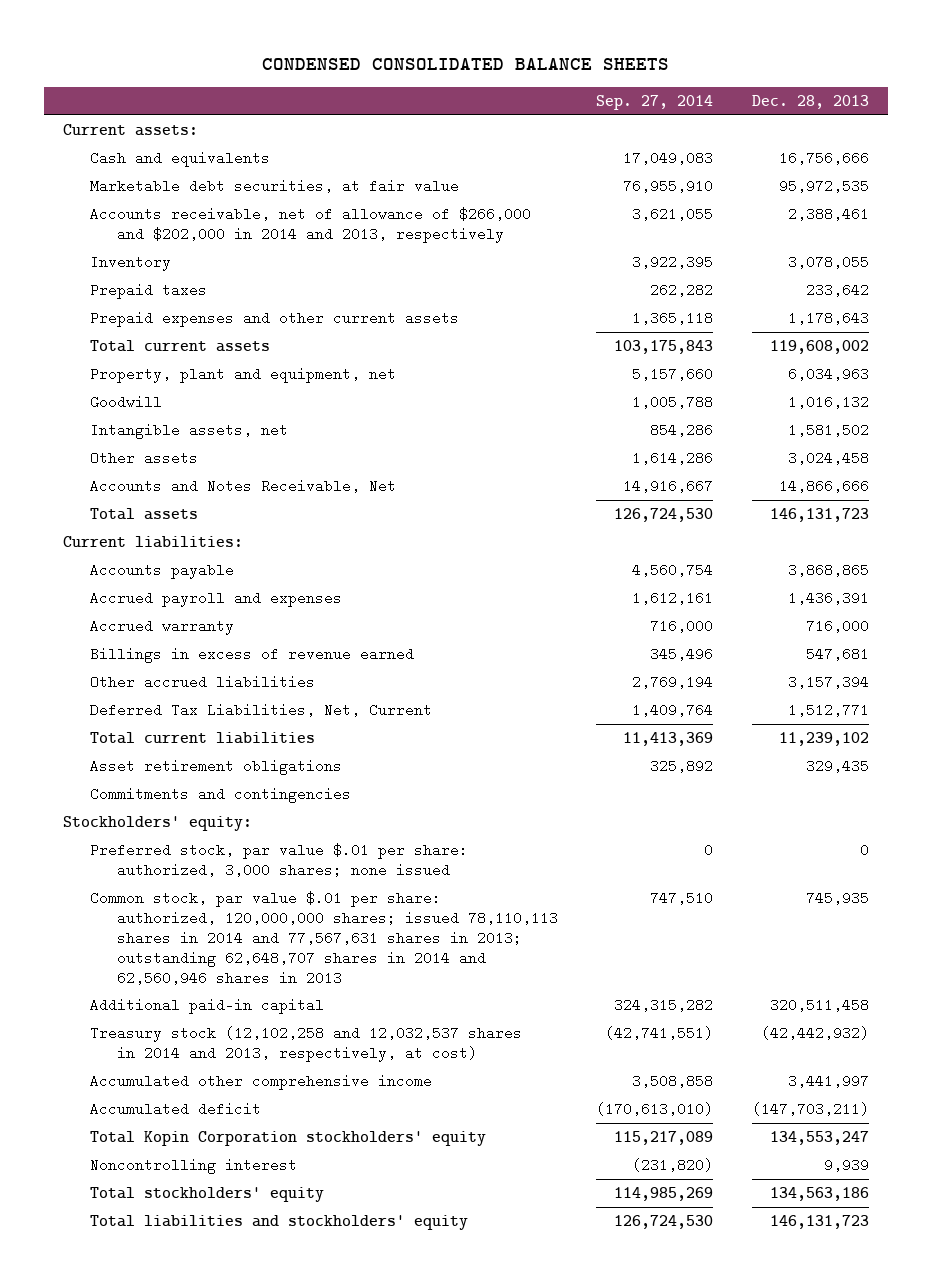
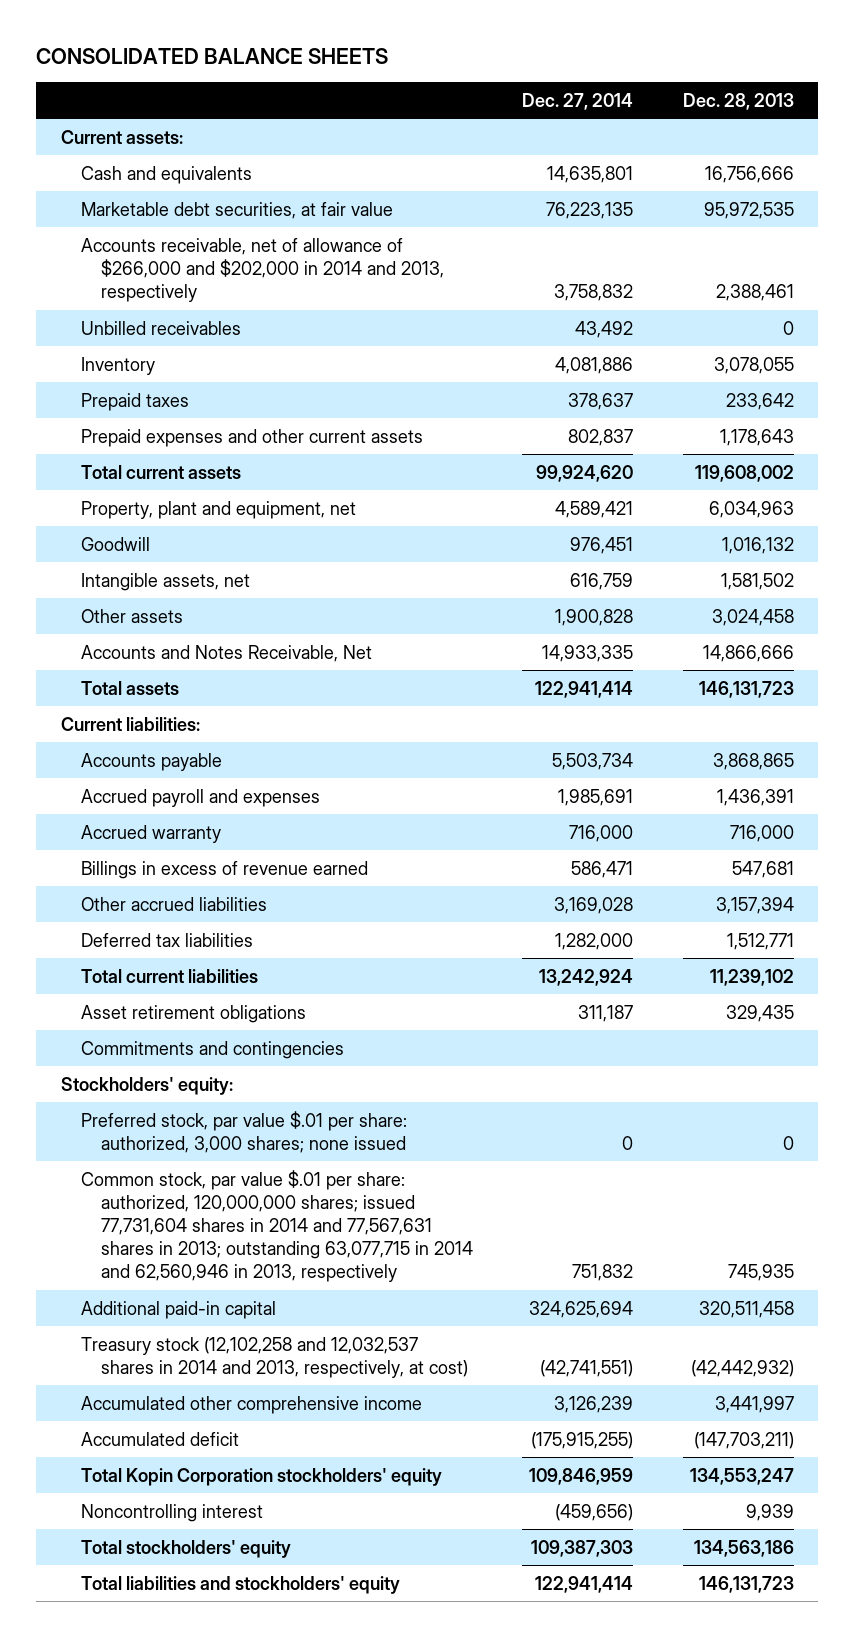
- CONDENSED CONSOLIDATED BALANCE SHEETS
+ CONSOLIDATED BALANCE SHEETS
- | Sep. 27, 2014 | Dec. 28, 2013
+ | Dec. 27, 2014 | Dec. 28, 2013
+ Unbilled receivables | 43,492 | 0
- Deferred Tax Liabilities, Net, Current | 1,409,764 | 1,512,771
+ Deferred tax liabilities | 1,282,000 | 1,512,771
- Common stock, par value $.01 per share: authorized, 120,000,000 shares; issued 78,110,113 shares in 2014 and 77,567,631 shares in 2013; outstanding 62,648,707 shares in 2014 and 62,560,946 shares in 2013 | 747,510 | 745,935
+ Common stock, par value $.01 per share: authorized, 120,000,000 shares; issued 77,731,604 shares in 2014 and 77,567,631 shares in 2013; outstanding 63,077,715 in 2014 and 62,560,946 in 2013, respectively | 751,832 | 745,935

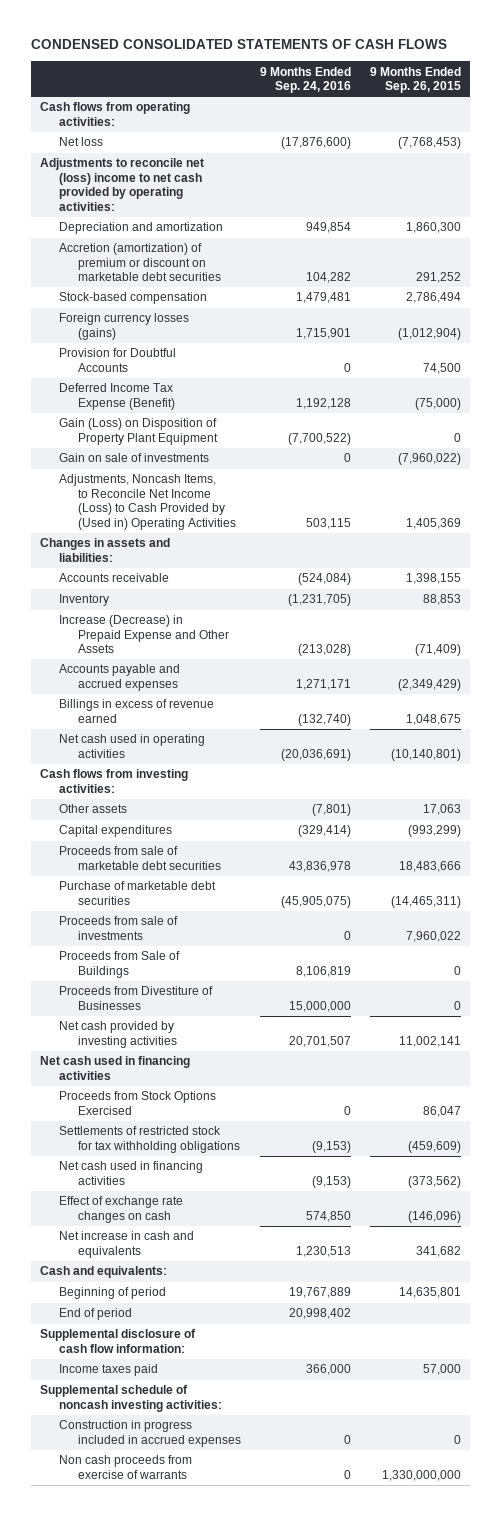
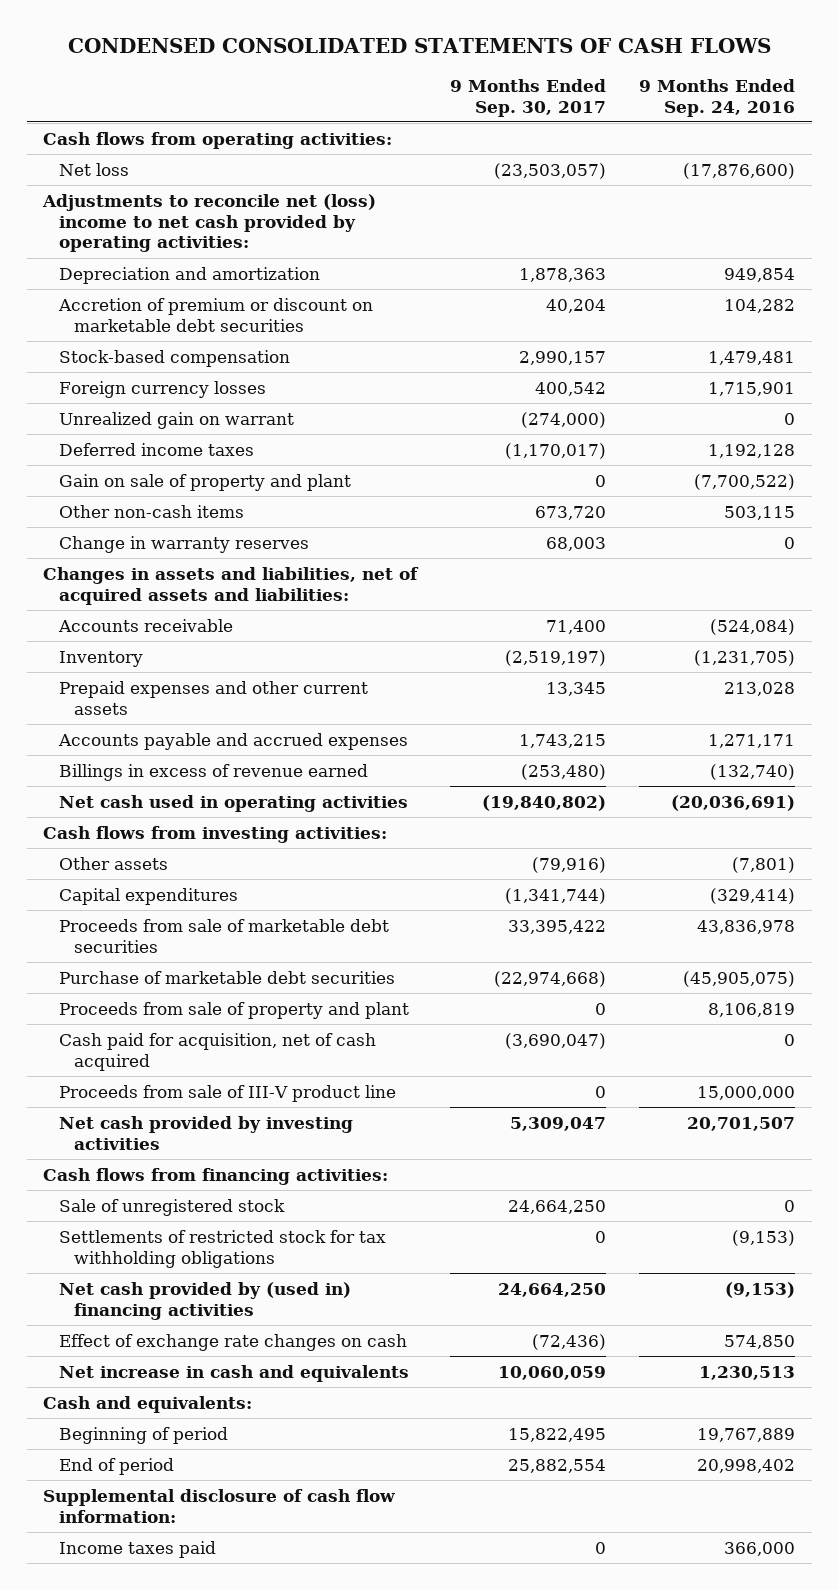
- | 9 Months Ended Sep. 24, 2016 | 9 Months Ended Sep. 26, 2015
+ | 9 Months Ended Sep. 30, 2017 | 9 Months Ended Sep. 24, 2016
- Accretion (amortization) of premium or discount on marketable debt securities | 104,282 | 291,252
+ Accretion of premium or discount on marketable debt securities | 40,204 | 104,282
- Foreign currency losses (gains) | 1,715,901 | (1,012,904)
- Provision for Doubtful Accounts | 0 | 74,500
- Deferred Income Tax Expense (Benefit) | 1,192,128 | (75,000)
- Gain (Loss) on Disposition of Property Plant Equipment | (7,700,522) | 0
- Gain on sale of investments | 0 | (7,960,022)
- Adjustments, Noncash Items, to Reconcile Net Income (Loss) to Cash Provided by (Used in) Operating Activities | 503,115 | 1,405,369
- Changes in assets and liabilities:
+ Foreign currency losses | 400,542 | 1,715,901
+ Unrealized gain on warrant | (274,000) | 0
+ Deferred income taxes | (1,170,017) | 1,192,128
+ Gain on sale of property and plant | 0 | (7,700,522)
+ Other non-cash items | 673,720 | 503,115
+ Change in warranty reserves | 68,003 | 0
+ Changes in assets and liabilities, net of acquired assets and liabilities:
- Increase (Decrease) in Prepaid Expense and Other Assets | (213,028) | (71,409)
+ Prepaid expenses and other current assets | 13,345 | 213,028
- Proceeds from sale of investments | 0 | 7,960,022
- Proceeds from Sale of Buildings | 8,106,819 | 0
- Proceeds from Divestiture of Businesses | 15,000,000 | 0
+ Proceeds from sale of property and plant | 0 | 8,106,819
+ Cash paid for acquisition, net of cash acquired | (3,690,047) | 0
+ Proceeds from sale of III-V product line | 0 | 15,000,000
- Net cash used in financing activities
- Proceeds from Stock Options Exercised | 0 | 86,047
+ Cash flows from financing activities:
+ Sale of unregistered stock | 24,664,250 | 0
- Net cash used in financing activities | (9,153) | (373,562)
+ Net cash provided by (used in) financing activities | 24,664,250 | (9,153)
- Supplemental schedule of noncash investing activities:
- Construction in progress included in accrued expenses | 0 | 0
- Non cash proceeds from exercise of warrants | 0 | 1,330,000,000

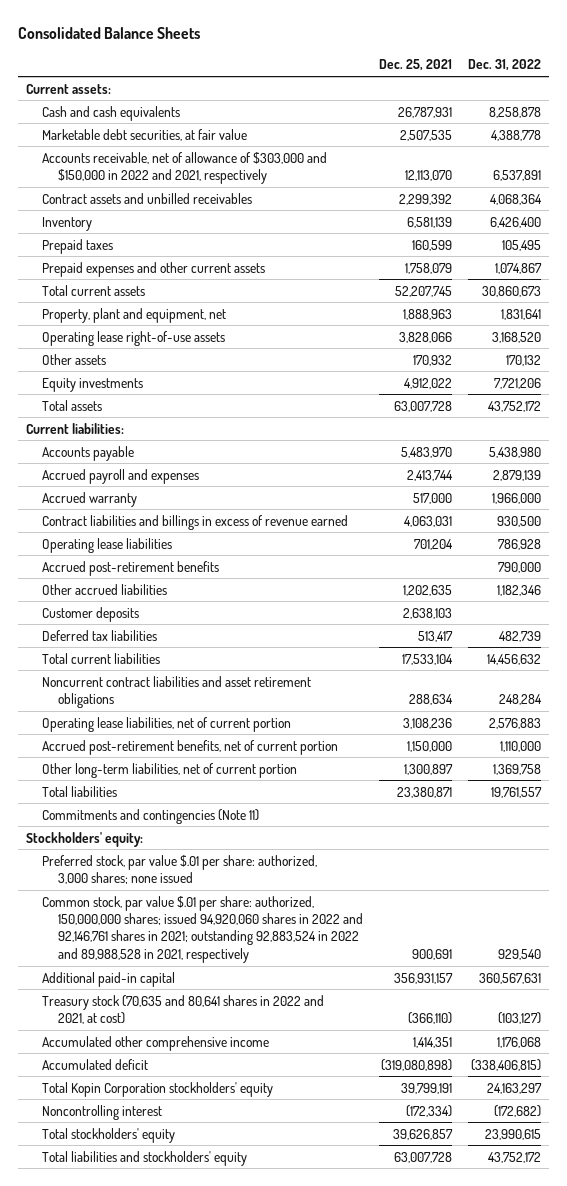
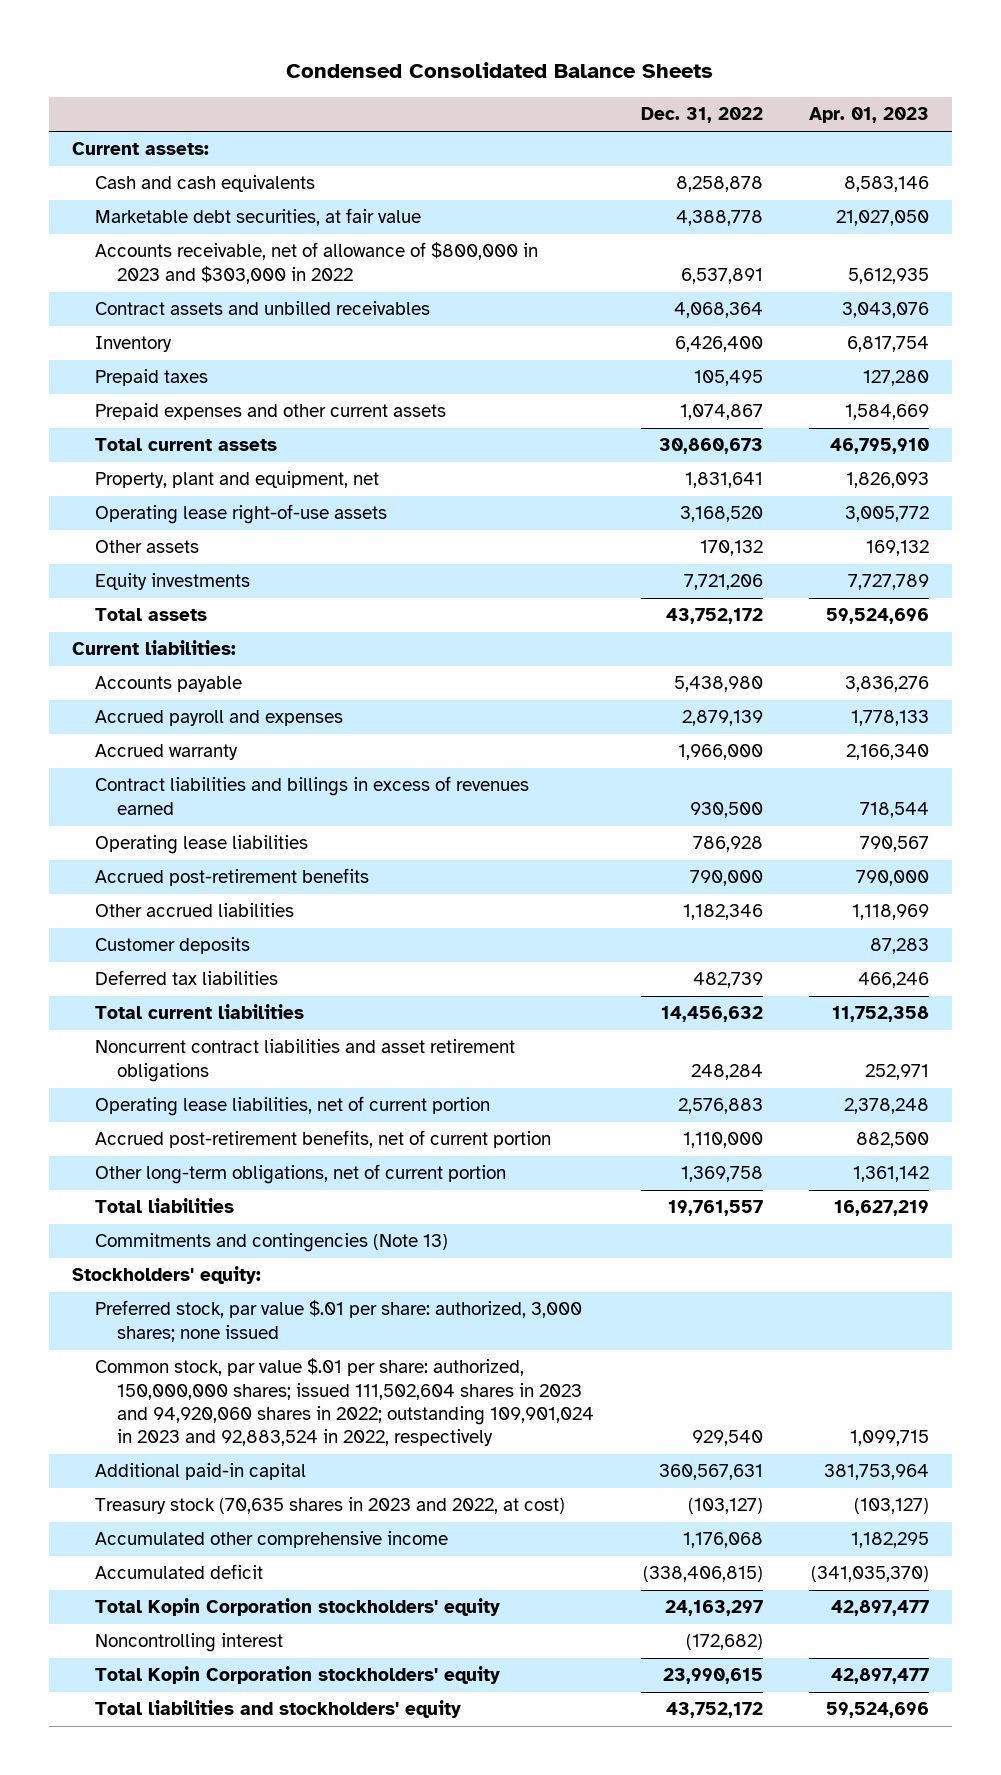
- Consolidated Balance Sheets
+ Condensed Consolidated Balance Sheets
- | Dec. 25, 2021 | Dec. 31, 2022
+ | Dec. 31, 2022 | Apr. 01, 2023
- Accounts receivable, net of allowance of $303,000 and $150,000 in 2022 and 2021, respectively | 12,113,070 | 6,537,891
+ Accounts receivable, net of allowance of $800,000 in 2023 and $303,000 in 2022 | 6,537,891 | 5,612,935
- Contract liabilities and billings in excess of revenue earned | 4,063,031 | 930,500
+ Contract liabilities and billings in excess of revenues earned | 930,500 | 718,544
- Other long-term liabilities, net of current portion | 1,300,897 | 1,369,758
+ Other long-term obligations, net of current portion | 1,369,758 | 1,361,142
- Commitments and contingencies (Note 11)
+ Commitments and contingencies (Note 13)
- Common stock, par value $.01 per share: authorized, 150,000,000 shares; issued 94,920,060 shares in 2022 and 92,146,761 shares in 2021; outstanding 92,883,524 in 2022 and 89,988,528 in 2021, respectively | 900,691 | 929,540
+ Common stock, par value $.01 per share: authorized, 150,000,000 shares; issued 111,502,604 shares in 2023 and 94,920,060 shares in 2022; outstanding 109,901,024 in 2023 and 92,883,524 in 2022, respectively | 929,540 | 1,099,715
- Treasury stock (70,635 and 80,641 shares in 2022 and 2021, at cost) | (366,110) | (103,127)
+ Treasury stock (70,635 shares in 2023 and 2022, at cost) | (103,127) | (103,127)
- Total stockholders' equity | 39,626,857 | 23,990,615
+ Total Kopin Corporation stockholders' equity | 23,990,615 | 42,897,477

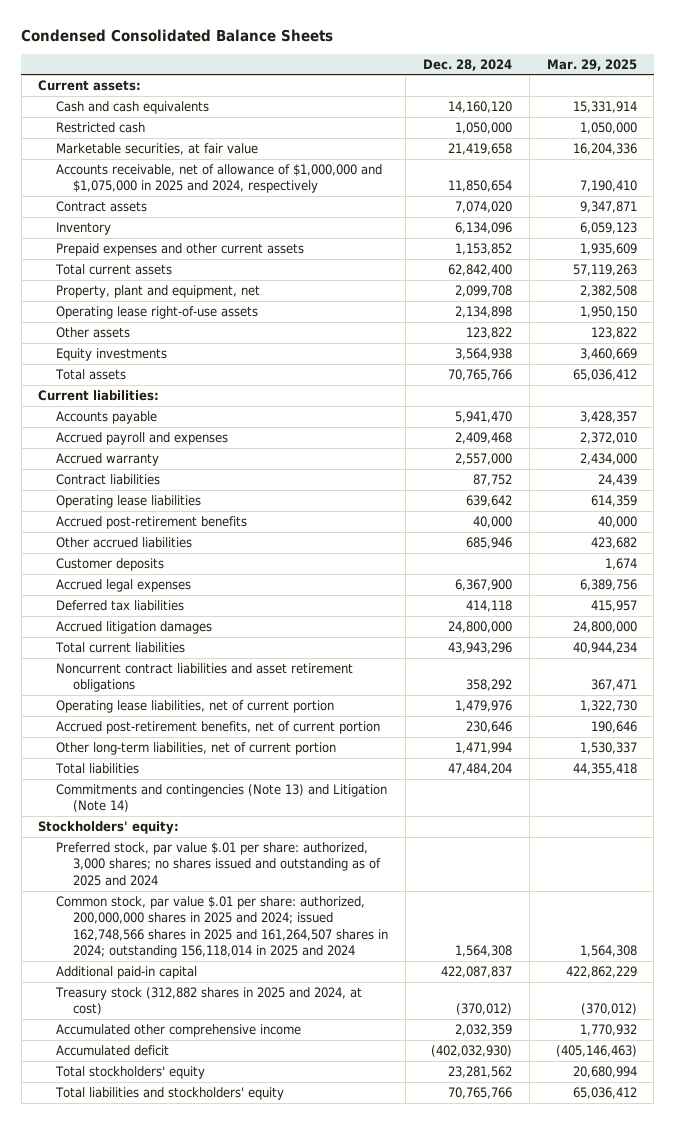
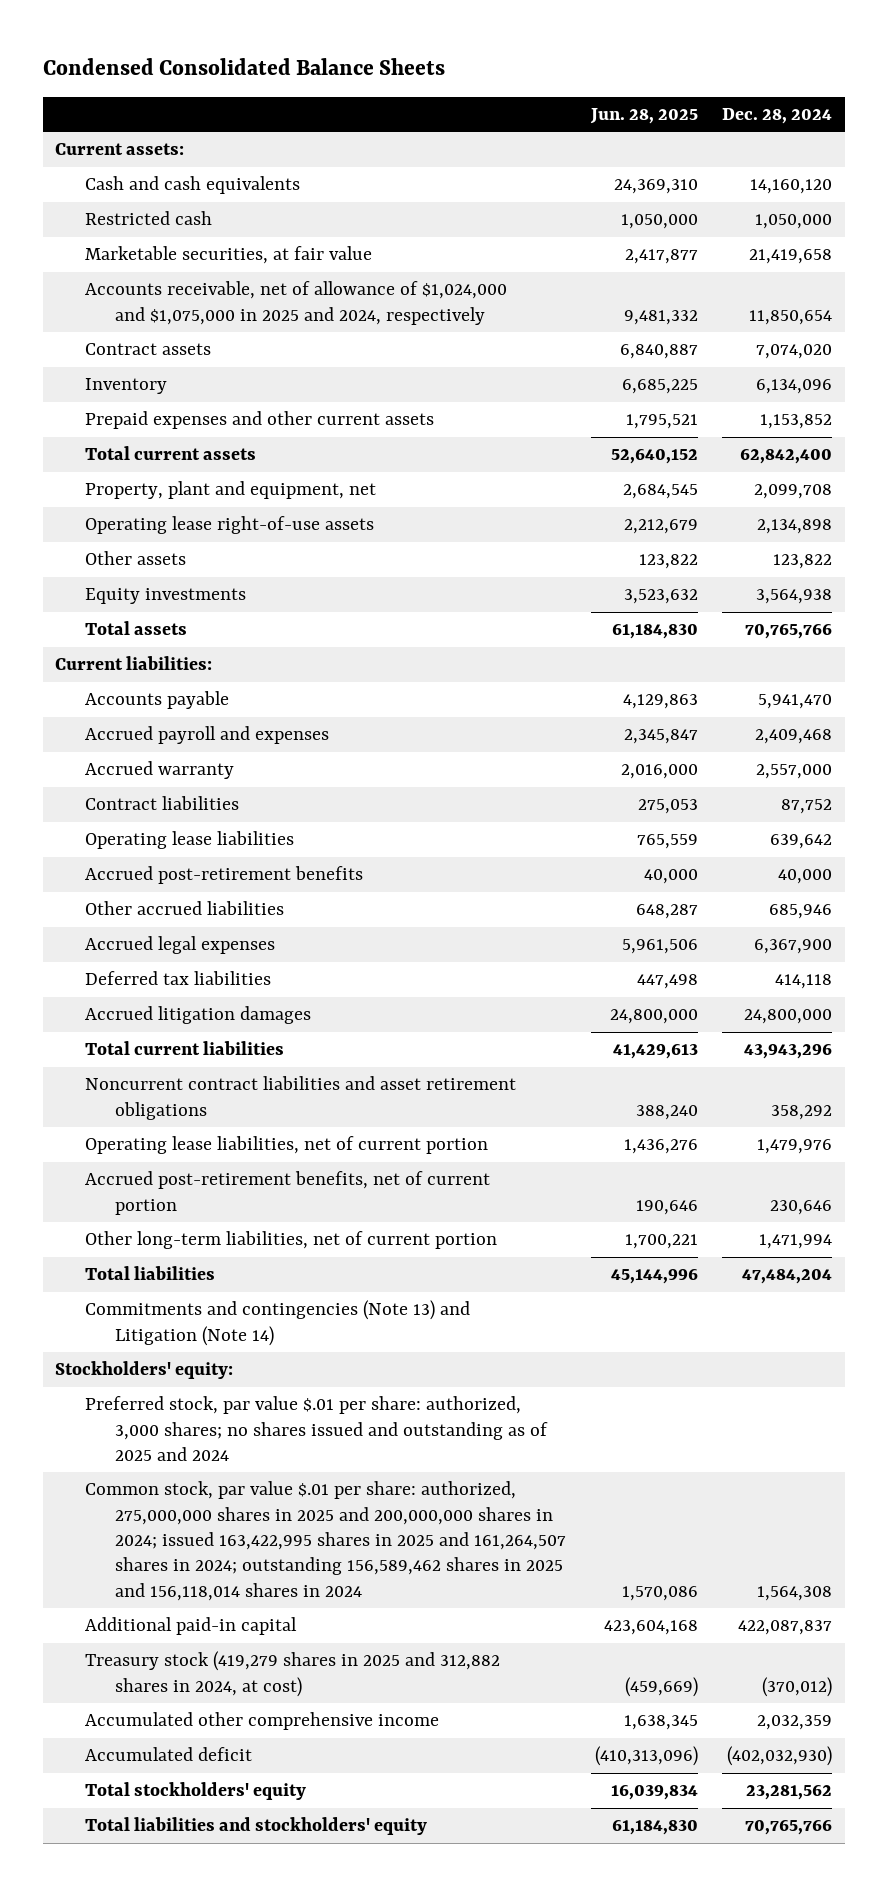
- | Dec. 28, 2024 | Mar. 29, 2025
+ | Jun. 28, 2025 | Dec. 28, 2024
- Accounts receivable, net of allowance of $1,000,000 and $1,075,000 in 2025 and 2024, respectively | 11,850,654 | 7,190,410
+ Accounts receivable, net of allowance of $1,024,000 and $1,075,000 in 2025 and 2024, respectively | 9,481,332 | 11,850,654
- Customer deposits | | 1,674
- Common stock, par value $.01 per share: authorized, 200,000,000 shares in 2025 and 2024; issued 162,748,566 shares in 2025 and 161,264,507 shares in 2024; outstanding 156,118,014 in 2025 and 2024 | 1,564,308 | 1,564,308
+ Common stock, par value $.01 per share: authorized, 275,000,000 shares in 2025 and 200,000,000 shares in 2024; issued 163,422,995 shares in 2025 and 161,264,507 shares in 2024; outstanding 156,589,462 shares in 2025 and 156,118,014 shares in 2024 | 1,570,086 | 1,564,308
- Treasury stock (312,882 shares in 2025 and 2024, at cost) | (370,012) | (370,012)
+ Treasury stock (419,279 shares in 2025 and 312,882 shares in 2024, at cost) | (459,669) | (370,012)

